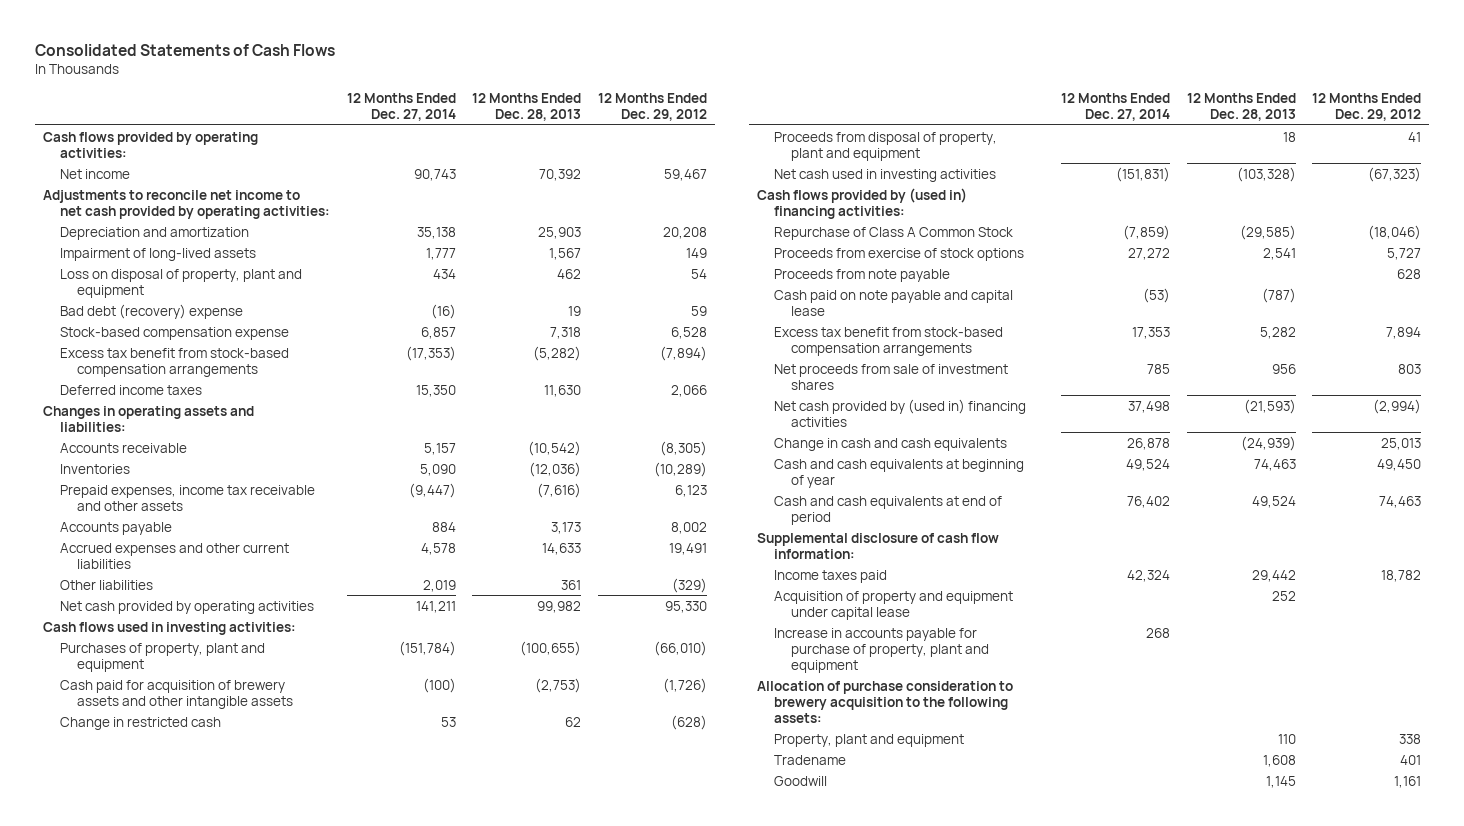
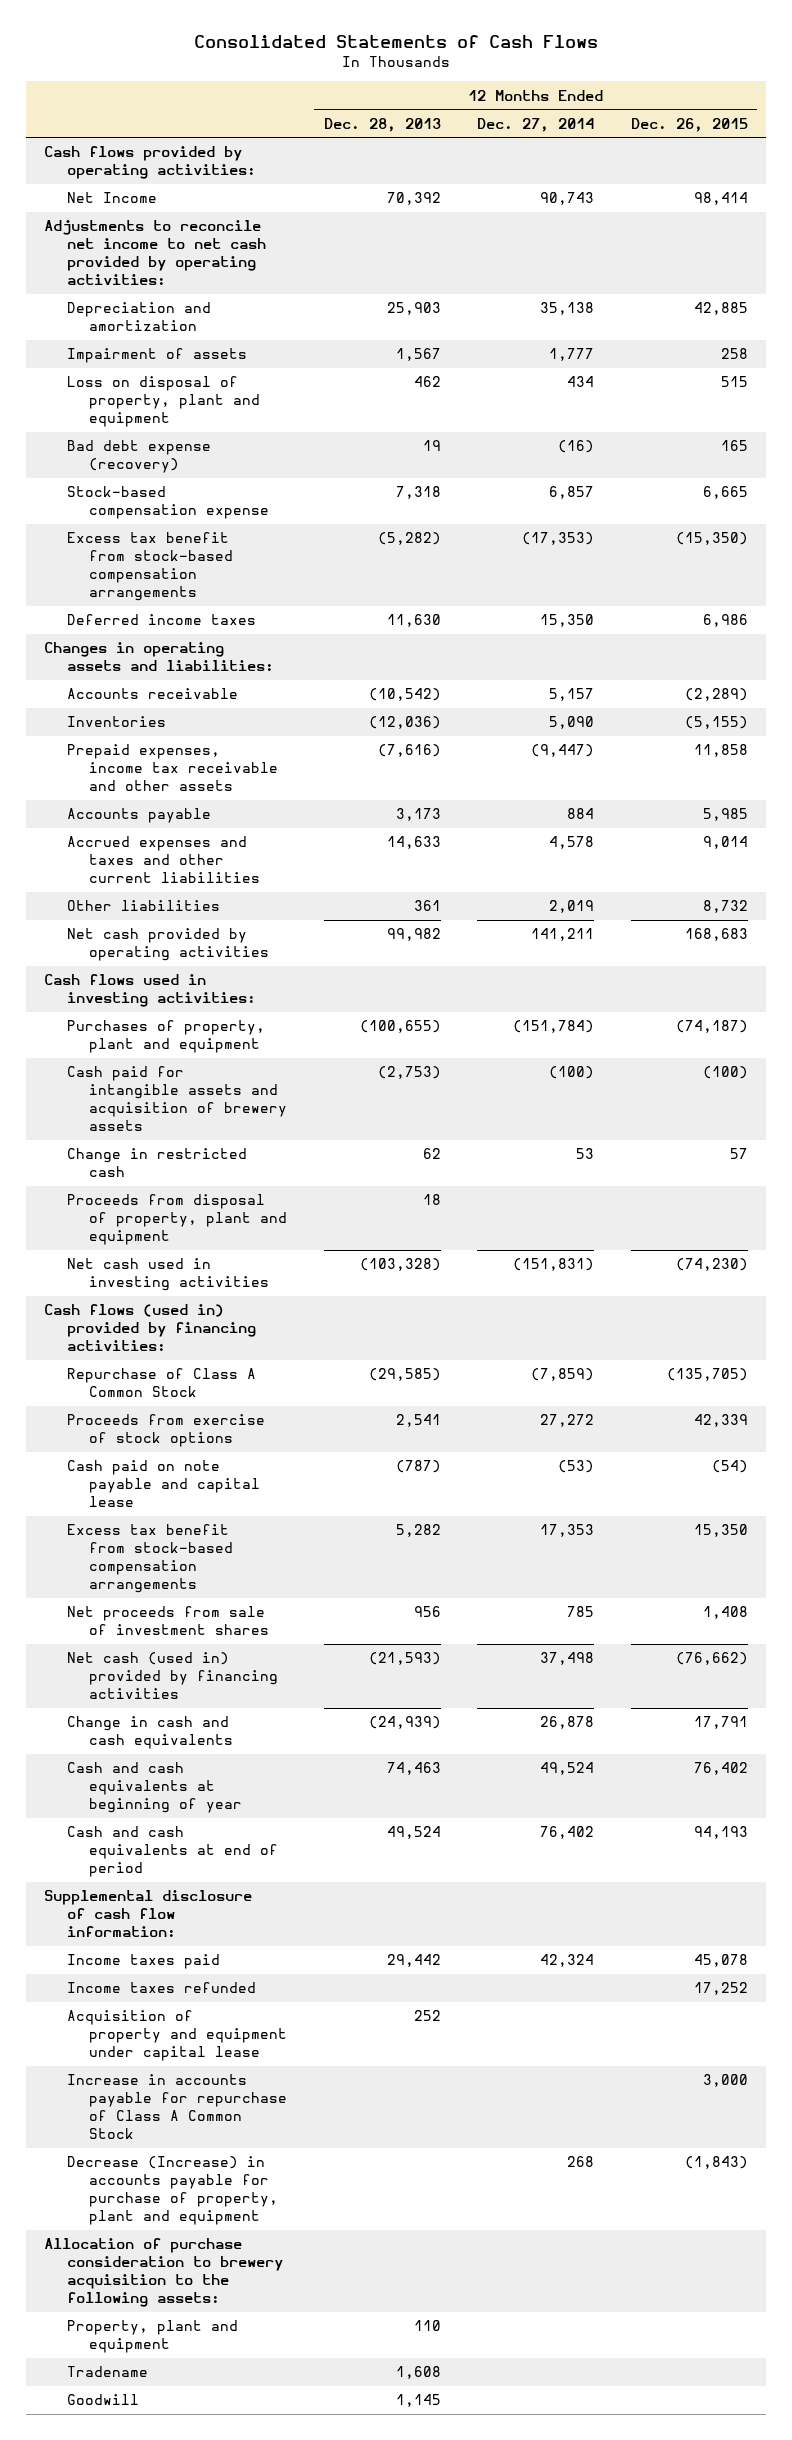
- | 12 Months Ended Dec. 27, 2014 | 12 Months Ended Dec. 28, 2013 | 12 Months Ended Dec. 29, 2012
+ | 12 Months Ended Dec. 28, 2013 | 12 Months Ended Dec. 27, 2014 | 12 Months Ended Dec. 26, 2015
- Net income | 90,743 | 70,392 | 59,467
+ Net Income | 70,392 | 90,743 | 98,414
- Impairment of long-lived assets | 1,777 | 1,567 | 149
+ Impairment of assets | 1,567 | 1,777 | 258
- Bad debt (recovery) expense | (16) | 19 | 59
+ Bad debt expense (recovery) | 19 | (16) | 165
- Accrued expenses and other current liabilities | 4,578 | 14,633 | 19,491
+ Accrued expenses and taxes and other current liabilities | 14,633 | 4,578 | 9,014
- Cash paid for acquisition of brewery assets and other intangible assets | (100) | (2,753) | (1,726)
+ Cash paid for intangible assets and acquisition of brewery assets | (2,753) | (100) | (100)
- Cash flows provided by (used in) financing activities:
+ Cash flows (used in) provided by financing activities:
- Proceeds from note payable | | | 628
- Net cash provided by (used in) financing activities | 37,498 | (21,593) | (2,994)
+ Net cash (used in) provided by financing activities | (21,593) | 37,498 | (76,662)
+ Income taxes refunded | | | 17,252
- Increase in accounts payable for purchase of property, plant and equipment | 268 | |
+ Increase in accounts payable for repurchase of Class A Common Stock | | | 3,000
+ Decrease (Increase) in accounts payable for purchase of property, plant and equipment | | 268 | (1,843)

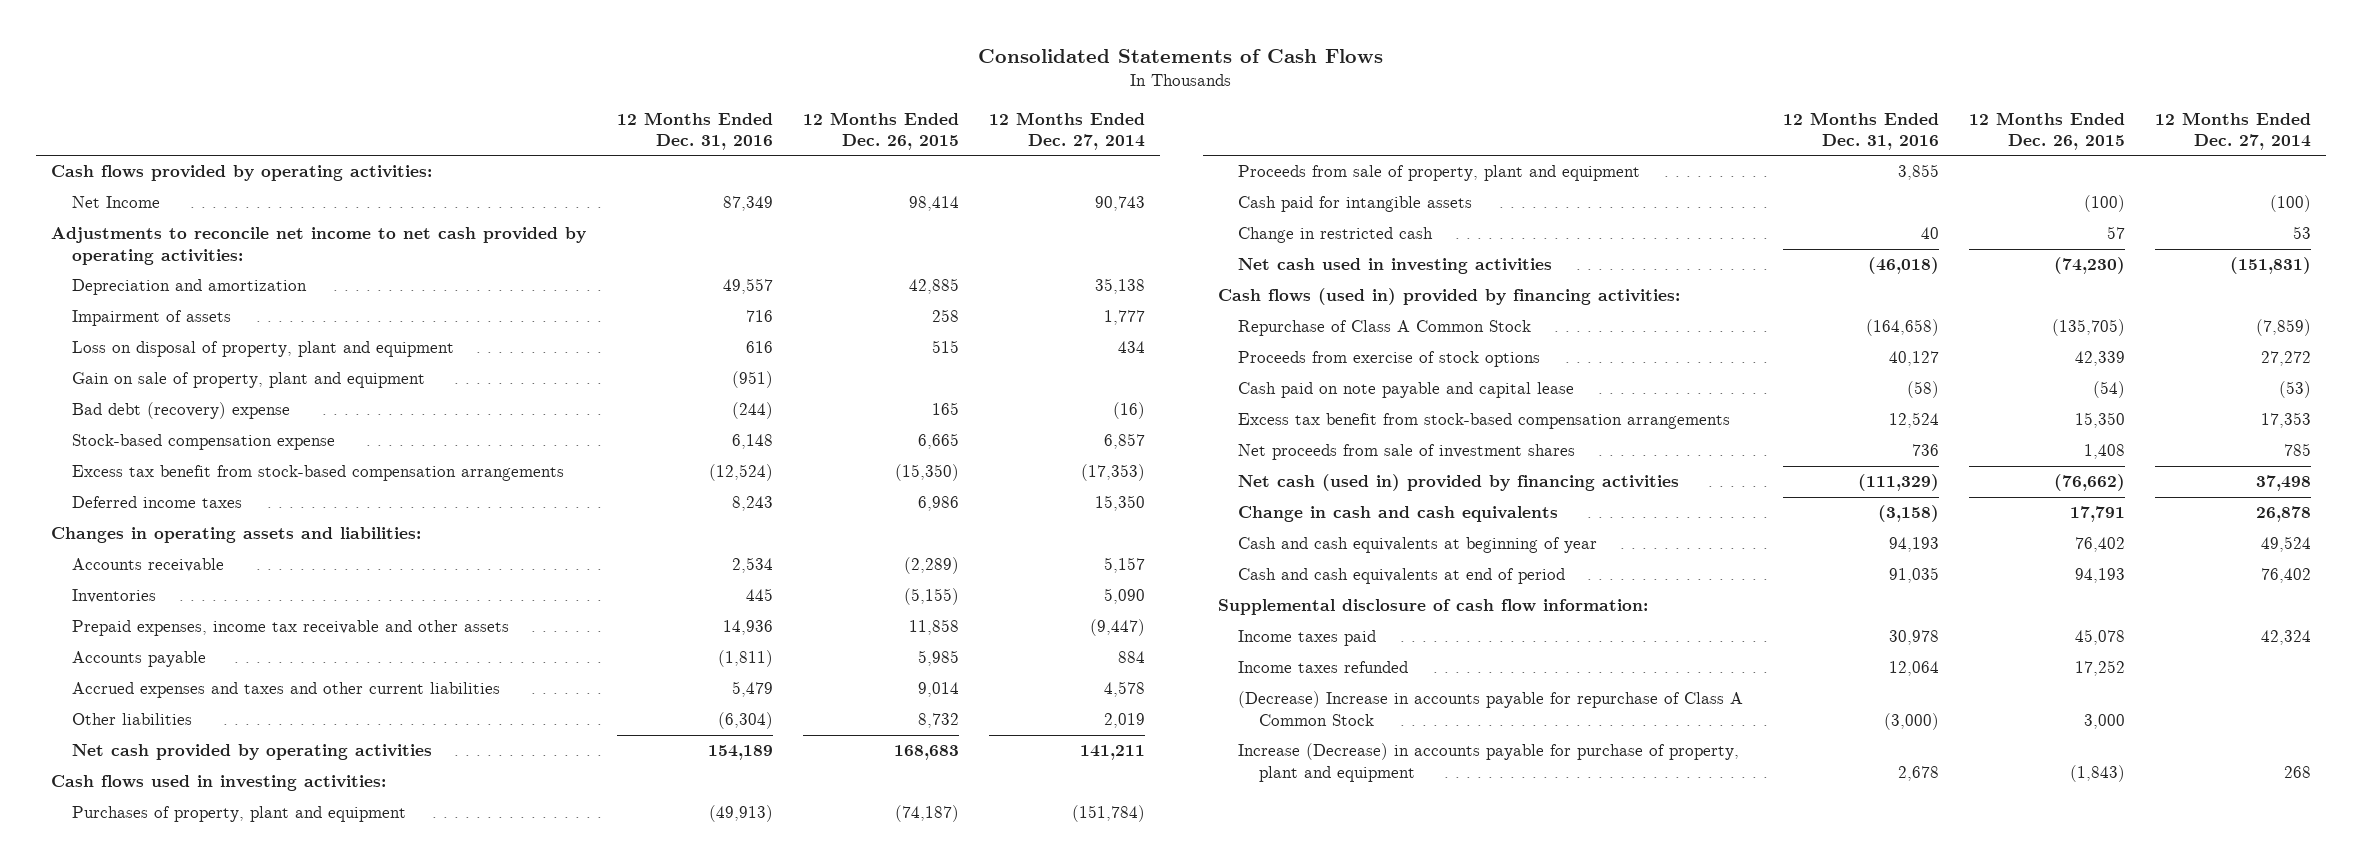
- | 12 Months Ended Dec. 28, 2013 | 12 Months Ended Dec. 27, 2014 | 12 Months Ended Dec. 26, 2015
+ | 12 Months Ended Dec. 31, 2016 | 12 Months Ended Dec. 26, 2015 | 12 Months Ended Dec. 27, 2014
- Bad debt expense (recovery) | 19 | (16) | 165
+ Gain on sale of property, plant and equipment | (951) | |
+ Bad debt (recovery) expense | (244) | 165 | (16)
- Cash paid for intangible assets and acquisition of brewery assets | (2,753) | (100) | (100)
+ Proceeds from sale of property, plant and equipment | 3,855 | |
+ Cash paid for intangible assets | | (100) | (100)
- Proceeds from disposal of property, plant and equipment | 18 | |
- Acquisition of property and equipment under capital lease | 252 | |
- Increase in accounts payable for repurchase of Class A Common Stock | | | 3,000
- Decrease (Increase) in accounts payable for purchase of property, plant and equipment | | 268 | (1,843)
- Allocation of purchase consideration to brewery acquisition to the following assets:
- Property, plant and equipment | 110 | |
- Tradename | 1,608 | |
- Goodwill | 1,145 | |
+ (Decrease) Increase in accounts payable for repurchase of Class A Common Stock | (3,000) | 3,000 |
+ Increase (Decrease) in accounts payable for purchase of property, plant and equipment | 2,678 | (1,843) | 268

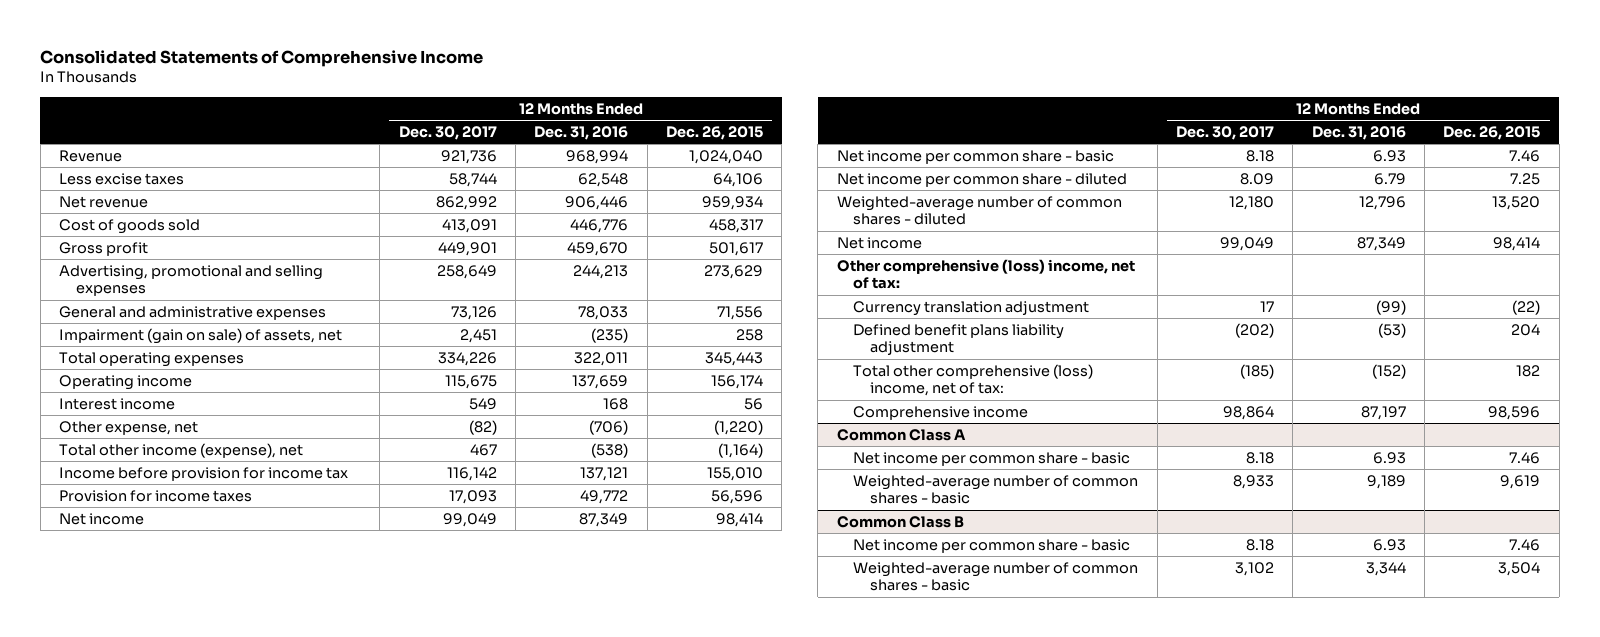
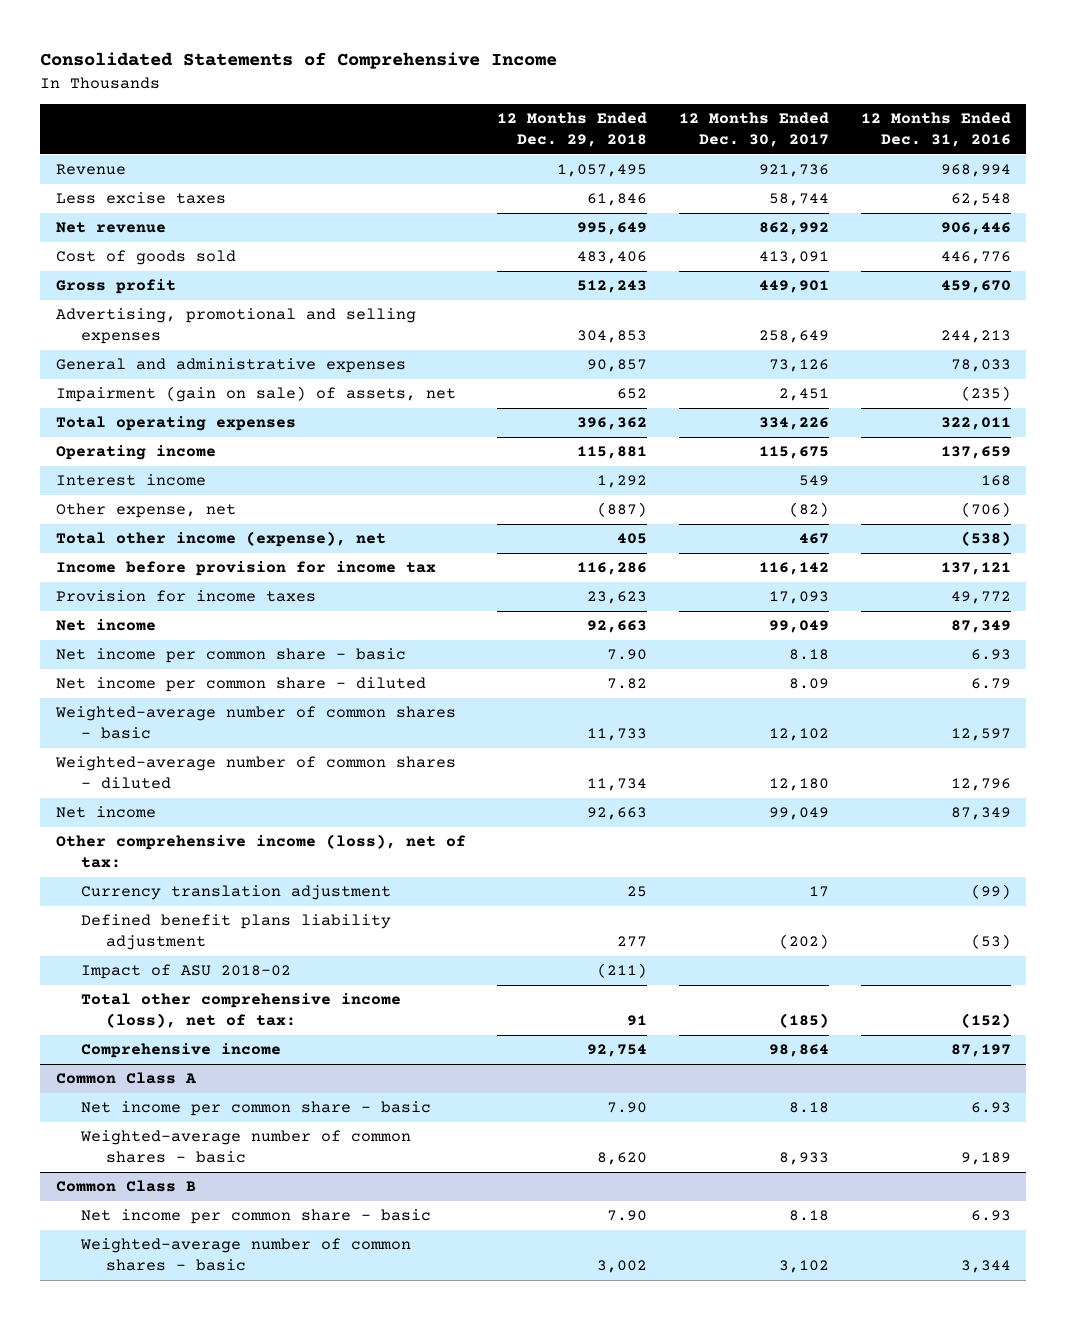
- | 12 Months Ended Dec. 30, 2017 | 12 Months Ended Dec. 31, 2016 | 12 Months Ended Dec. 26, 2015
+ | 12 Months Ended Dec. 29, 2018 | 12 Months Ended Dec. 30, 2017 | 12 Months Ended Dec. 31, 2016
+ Weighted-average number of common shares - basic | 11,733 | 12,102 | 12,597
- Other comprehensive (loss) income, net of tax:
+ Other comprehensive income (loss), net of tax:
- Total other comprehensive (loss) income, net of tax: | (185) | (152) | 182
+ Impact of ASU 2018-02 | (211) | |
+ Total other comprehensive income (loss), net of tax: | 91 | (185) | (152)

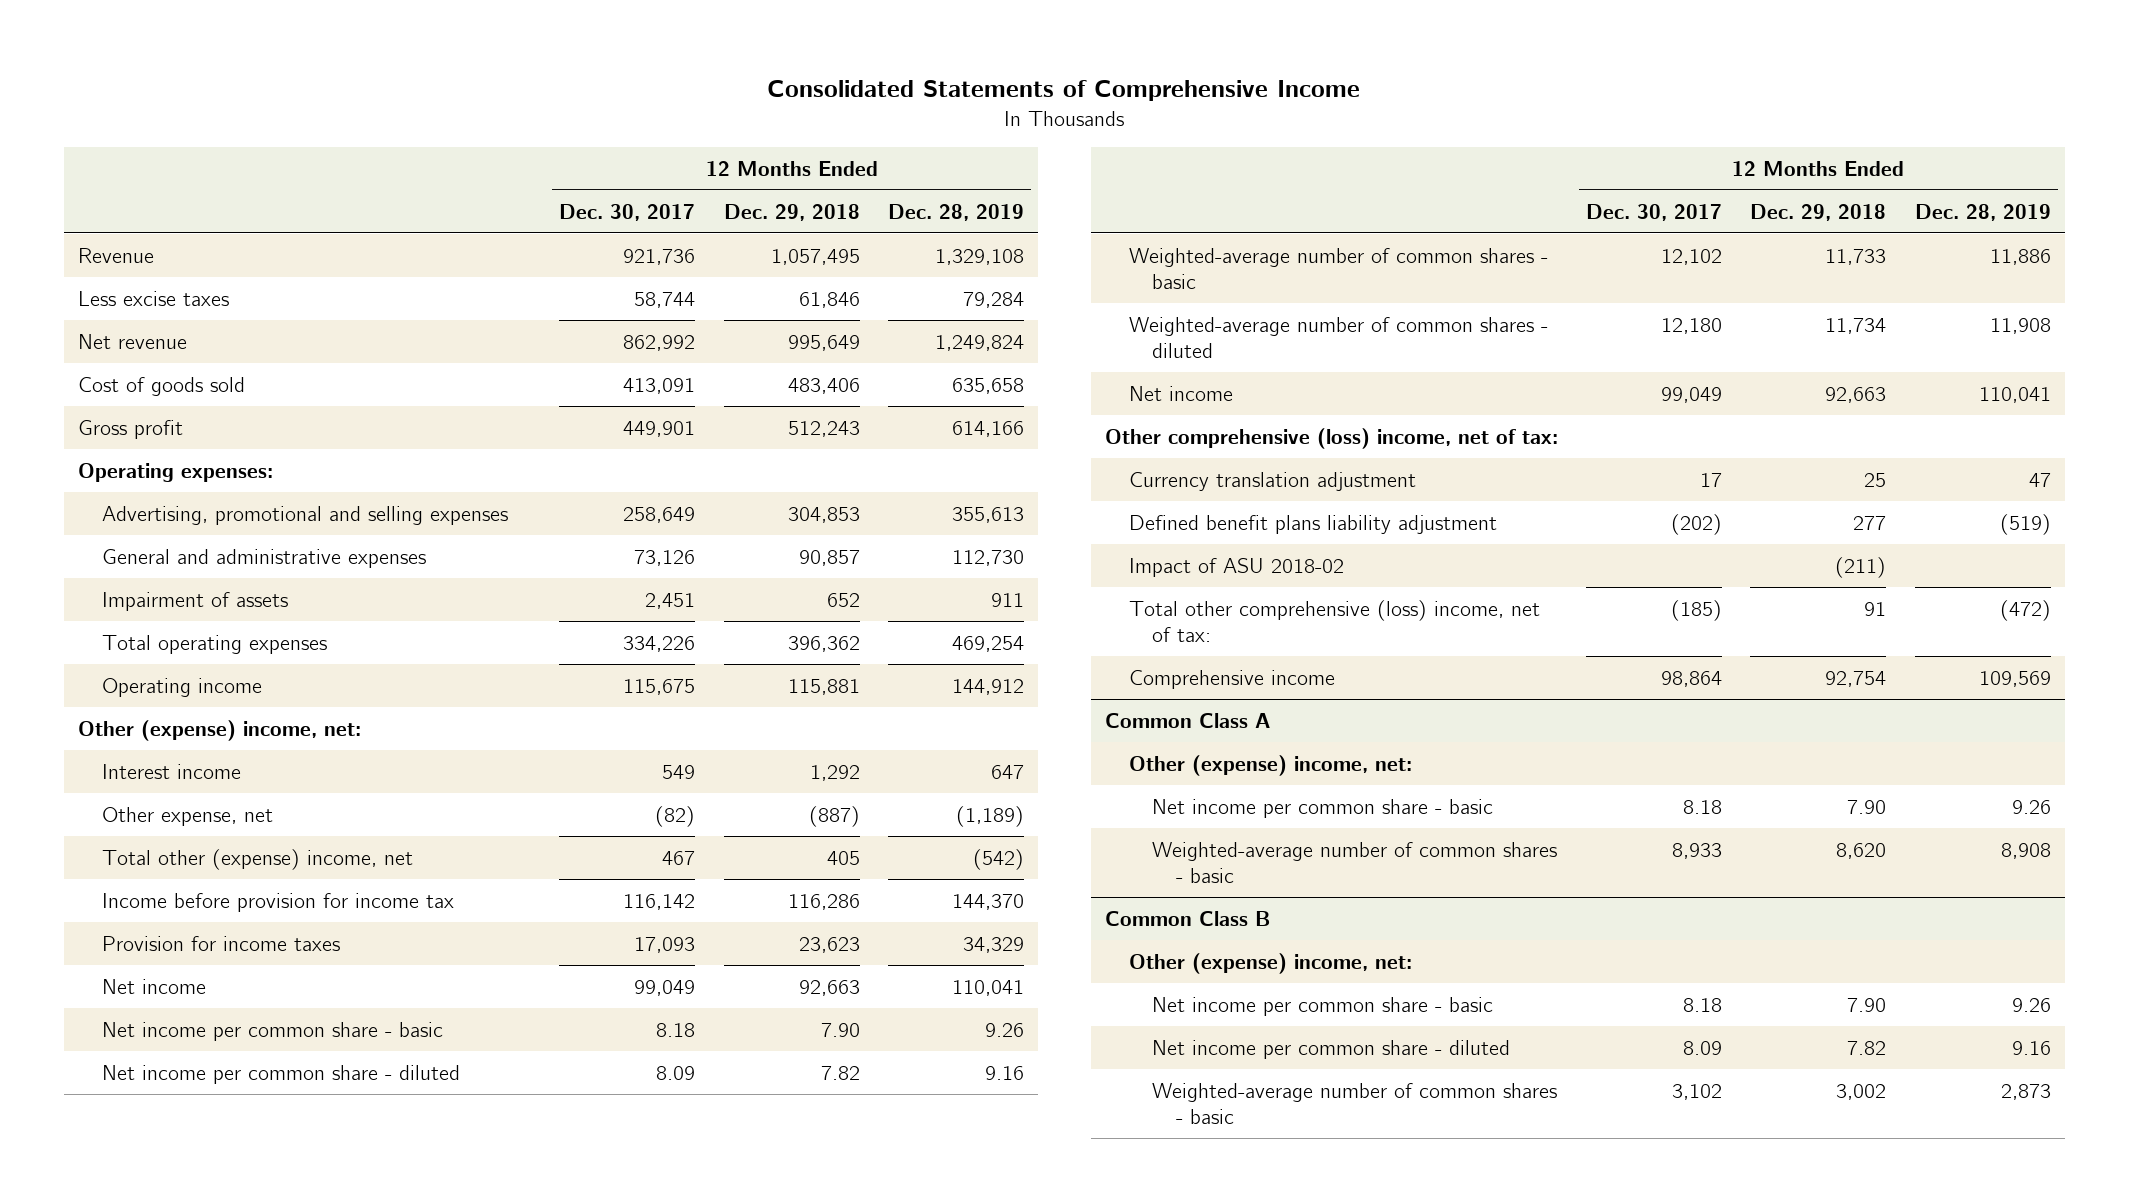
- | 12 Months Ended Dec. 29, 2018 | 12 Months Ended Dec. 30, 2017 | 12 Months Ended Dec. 31, 2016
+ | 12 Months Ended Dec. 30, 2017 | 12 Months Ended Dec. 29, 2018 | 12 Months Ended Dec. 28, 2019
+ Operating expenses:
- Impairment (gain on sale) of assets, net | 652 | 2,451 | (235)
+ Impairment of assets | 2,451 | 652 | 911
+ Other (expense) income, net:
- Total other income (expense), net | 405 | 467 | (538)
+ Total other (expense) income, net | 467 | 405 | (542)
- Other comprehensive income (loss), net of tax:
+ Other comprehensive (loss) income, net of tax:
- Total other comprehensive income (loss), net of tax: | 91 | (185) | (152)
+ Total other comprehensive (loss) income, net of tax: | (185) | 91 | (472)
@ Common Class A
+ Other (expense) income, net:
@ Common Class B
+ Other (expense) income, net:
+ Net income per common share - diluted | 8.09 | 7.82 | 9.16

